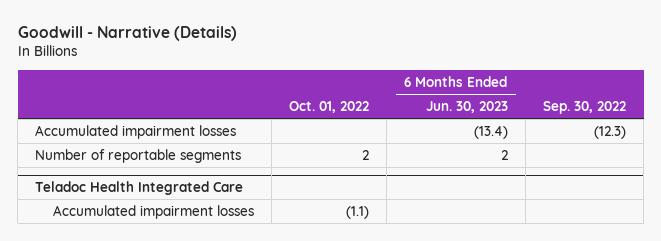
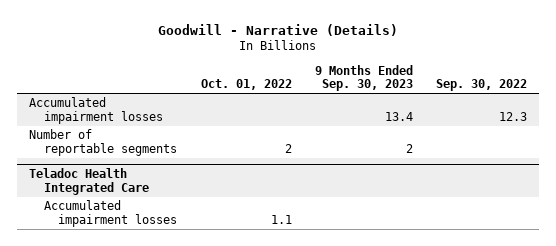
- | Oct. 01, 2022 | 6 Months Ended Jun. 30, 2023 | Sep. 30, 2022
+ | Oct. 01, 2022 | 9 Months Ended Sep. 30, 2023 | Sep. 30, 2022
- Accumulated impairment losses | | (13.4) | (12.3)
+ Accumulated impairment losses | | 13.4 | 12.3
@ Teladoc Health Integrated Care
- Accumulated impairment losses | (1.1) | |
+ Accumulated impairment losses | 1.1 | |

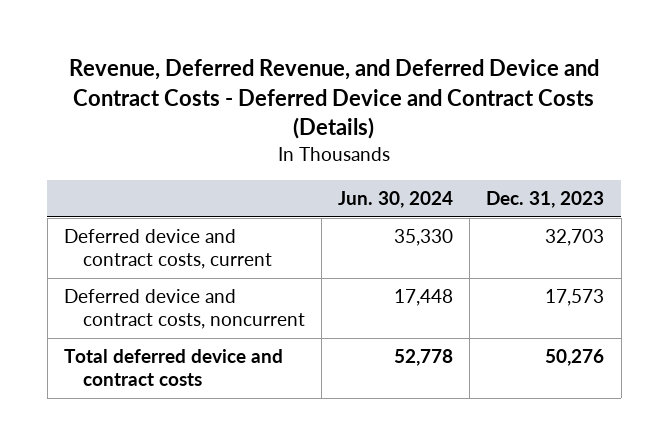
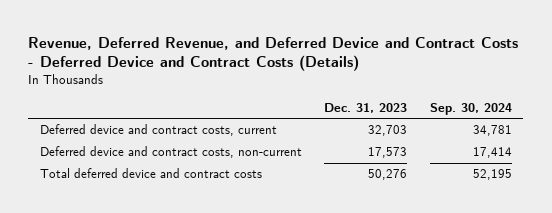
- | Jun. 30, 2024 | Dec. 31, 2023
+ | Dec. 31, 2023 | Sep. 30, 2024
- Deferred device and contract costs, noncurrent | 17,448 | 17,573
+ Deferred device and contract costs, non-current | 17,573 | 17,414

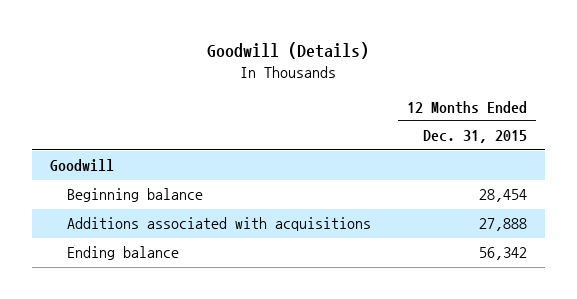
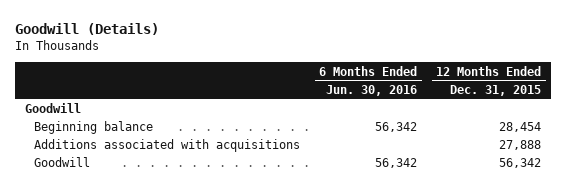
- | 12 Months Ended Dec. 31, 2015
+ | 6 Months Ended Jun. 30, 2016 | 12 Months Ended Dec. 31, 2015
- Ending balance | 56,342
+ Goodwill | 56,342 | 56,342

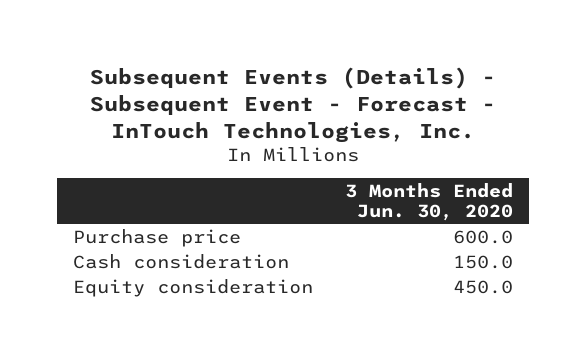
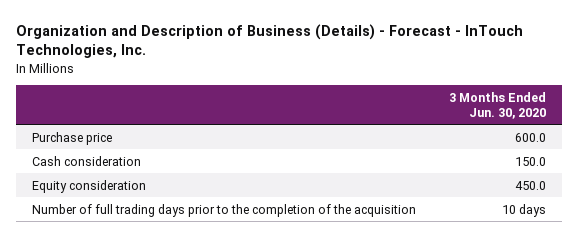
- Subsequent Events (Details) - Subsequent Event - Forecast - InTouch Technologies, Inc.
+ Organization and Description of Business (Details) - Forecast - InTouch Technologies, Inc.
+ Number of full trading days prior to the completion of the acquisition | 10 days

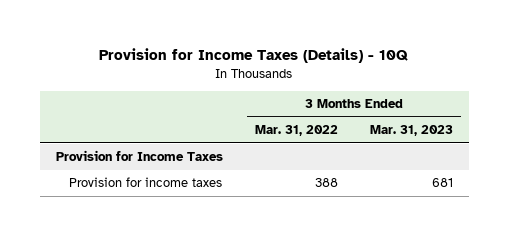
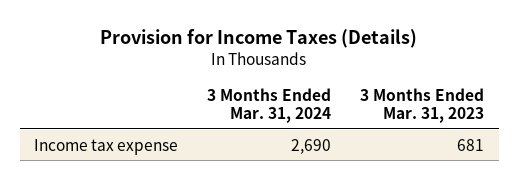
- Provision for Income Taxes (Details) - 10Q
+ Provision for Income Taxes (Details)
- | 3 Months Ended Mar. 31, 2022 | 3 Months Ended Mar. 31, 2023
+ | 3 Months Ended Mar. 31, 2024 | 3 Months Ended Mar. 31, 2023
- Provision for Income Taxes
- Provision for income taxes | 388 | 681
+ Income tax expense | 2,690 | 681

